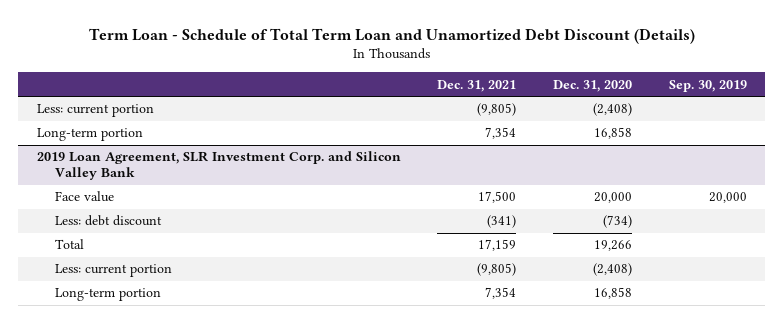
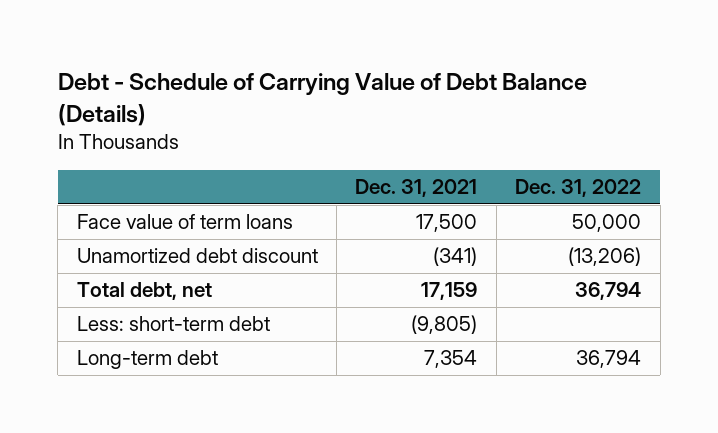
- Term Loan - Schedule of Total Term Loan and Unamortized Debt Discount (Details)
+ Debt - Schedule of Carrying Value of Debt Balance (Details)
- | Dec. 31, 2021 | Dec. 31, 2020 | Sep. 30, 2019
+ | Dec. 31, 2021 | Dec. 31, 2022
- Less: current portion | (9,805) | (2,408) |
- Long-term portion | 7,354 | 16,858 |
- 2019 Loan Agreement, SLR Investment Corp. and Silicon Valley Bank
- Face value | 17,500 | 20,000 | 20,000
- Less: debt discount | (341) | (734) |
- Total | 17,159 | 19,266 |
- Less: current portion | (9,805) | (2,408) |
- Long-term portion | 7,354 | 16,858 |
+ Face value of term loans | 17,500 | 50,000
+ Unamortized debt discount | (341) | (13,206)
+ Total debt, net | 17,159 | 36,794
+ Less: short-term debt | (9,805) |
+ Long-term debt | 7,354 | 36,794

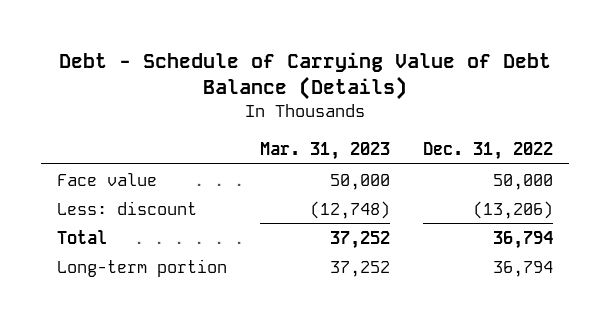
- | Dec. 31, 2021 | Dec. 31, 2022
+ | Mar. 31, 2023 | Dec. 31, 2022
- Face value of term loans | 17,500 | 50,000
- Unamortized debt discount | (341) | (13,206)
- Total debt, net | 17,159 | 36,794
- Less: short-term debt | (9,805) |
- Long-term debt | 7,354 | 36,794
+ Face value | 50,000 | 50,000
+ Less: discount | (12,748) | (13,206)
+ Total | 37,252 | 36,794
+ Long-term portion | 37,252 | 36,794

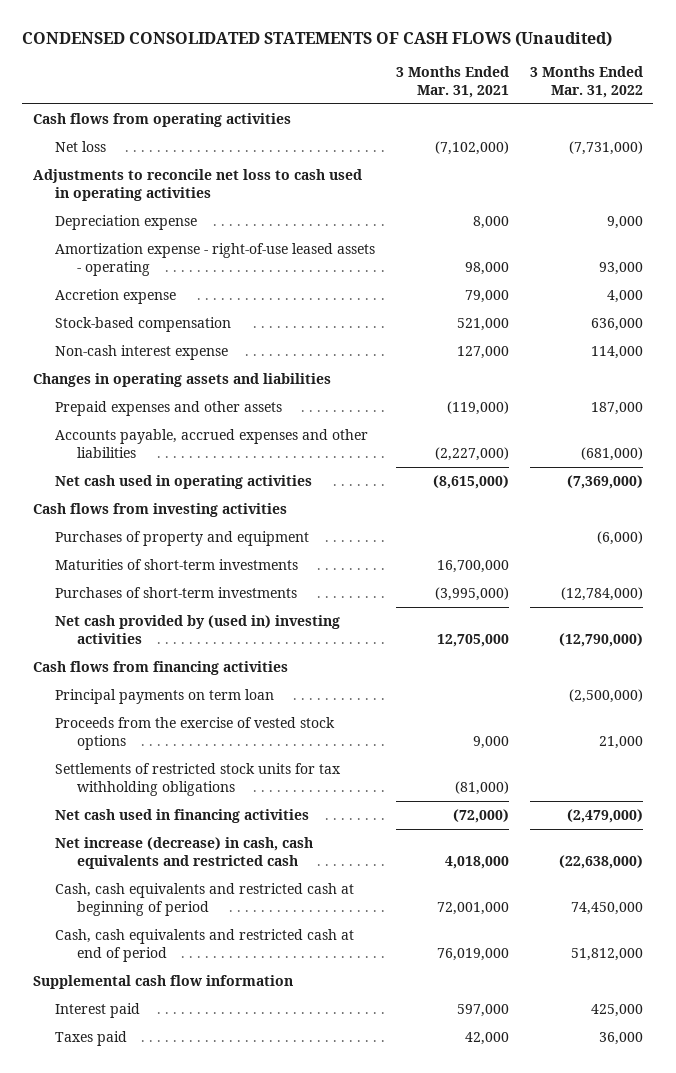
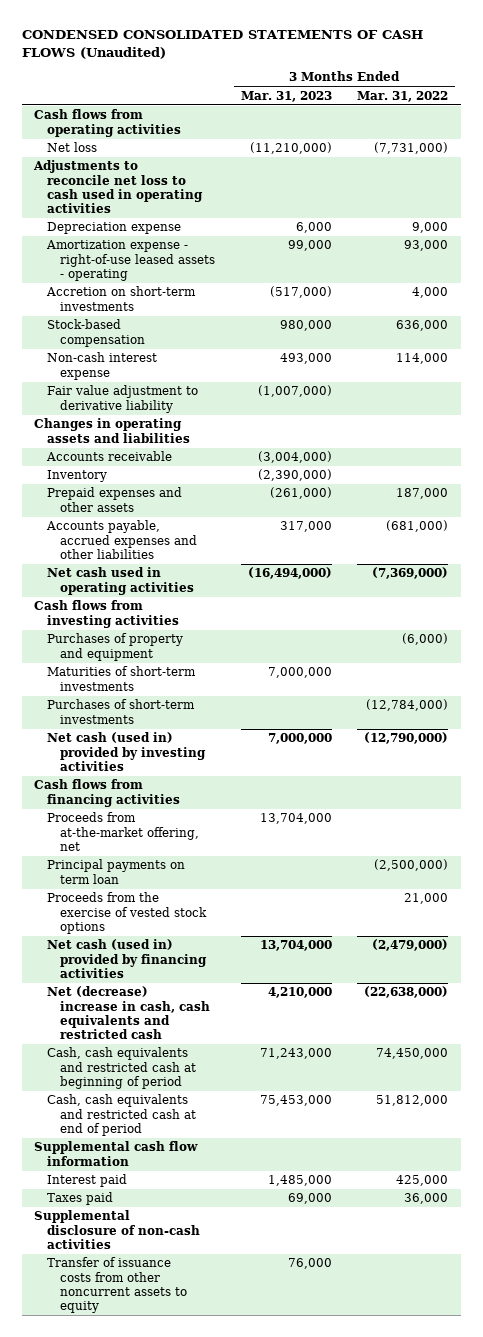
- | 3 Months Ended Mar. 31, 2021 | 3 Months Ended Mar. 31, 2022
+ | 3 Months Ended Mar. 31, 2023 | 3 Months Ended Mar. 31, 2022
- Accretion expense | 79,000 | 4,000
+ Accretion on short-term investments | (517,000) | 4,000
+ Fair value adjustment to derivative liability | (1,007,000) |
+ Accounts receivable | (3,004,000) |
+ Inventory | (2,390,000) |
- Net cash provided by (used in) investing activities | 12,705,000 | (12,790,000)
+ Net cash (used in) provided by investing activities | 7,000,000 | (12,790,000)
+ Proceeds from at-the-market offering, net | 13,704,000 |
- Settlements of restricted stock units for tax withholding obligations | (81,000) |
- Net cash used in financing activities | (72,000) | (2,479,000)
- Net increase (decrease) in cash, cash equivalents and restricted cash | 4,018,000 | (22,638,000)
+ Net cash (used in) provided by financing activities | 13,704,000 | (2,479,000)
+ Net (decrease) increase in cash, cash equivalents and restricted cash | 4,210,000 | (22,638,000)
+ Supplemental disclosure of non-cash activities
+ Transfer of issuance costs from other noncurrent assets to equity | 76,000 |

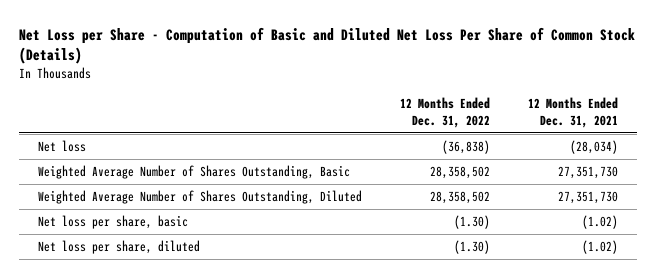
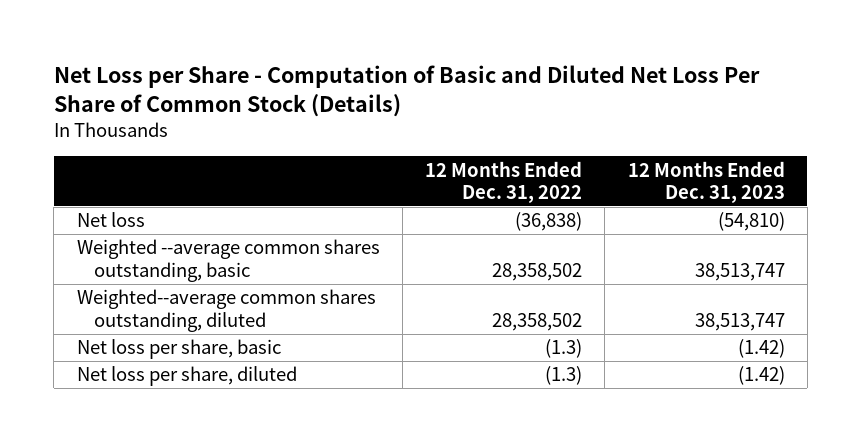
- | 12 Months Ended Dec. 31, 2022 | 12 Months Ended Dec. 31, 2021
+ | 12 Months Ended Dec. 31, 2022 | 12 Months Ended Dec. 31, 2023
- Weighted Average Number of Shares Outstanding, Basic | 28,358,502 | 27,351,730
- Weighted Average Number of Shares Outstanding, Diluted | 28,358,502 | 27,351,730
- Net loss per share, basic | (1.30) | (1.02)
- Net loss per share, diluted | (1.30) | (1.02)
+ Weighted --average common shares outstanding, basic | 28,358,502 | 38,513,747
+ Weighted--average common shares outstanding, diluted | 28,358,502 | 38,513,747
+ Net loss per share, basic | (1.3) | (1.42)
+ Net loss per share, diluted | (1.3) | (1.42)

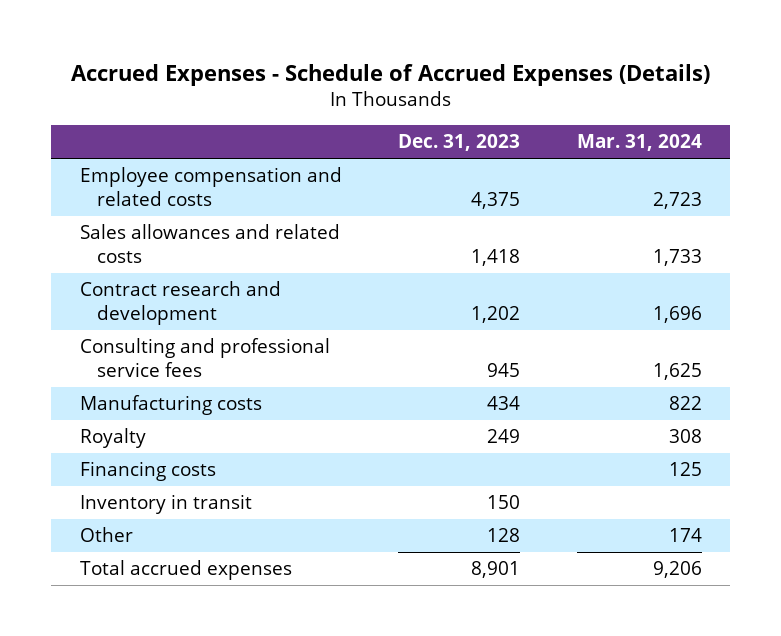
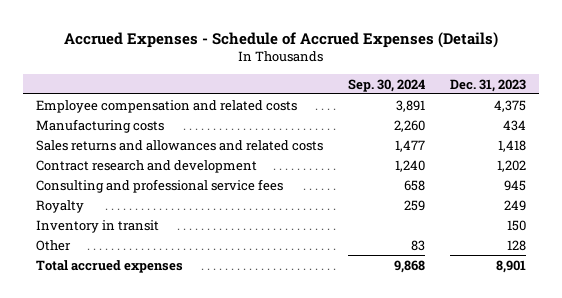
- | Dec. 31, 2023 | Mar. 31, 2024
+ | Sep. 30, 2024 | Dec. 31, 2023
- Sales allowances and related costs | 1,418 | 1,733
moved up: Manufacturing costs | 2,260 | 434
+ Sales returns and allowances and related costs | 1,477 | 1,418
- Financing costs | | 125

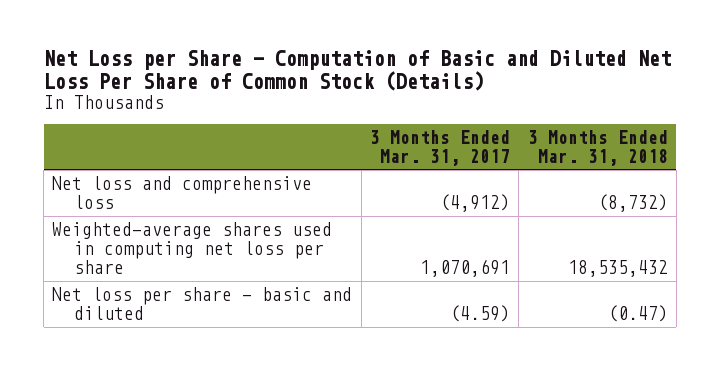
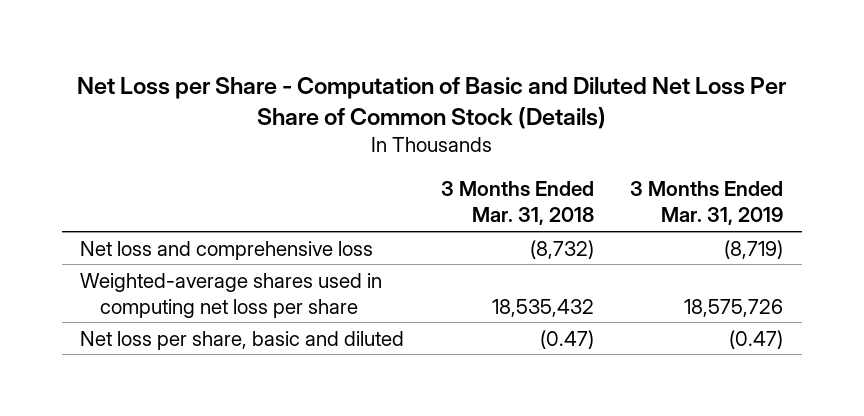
- | 3 Months Ended Mar. 31, 2017 | 3 Months Ended Mar. 31, 2018
+ | 3 Months Ended Mar. 31, 2018 | 3 Months Ended Mar. 31, 2019
- Net loss per share - basic and diluted | (4.59) | (0.47)
+ Net loss per share, basic and diluted | (0.47) | (0.47)

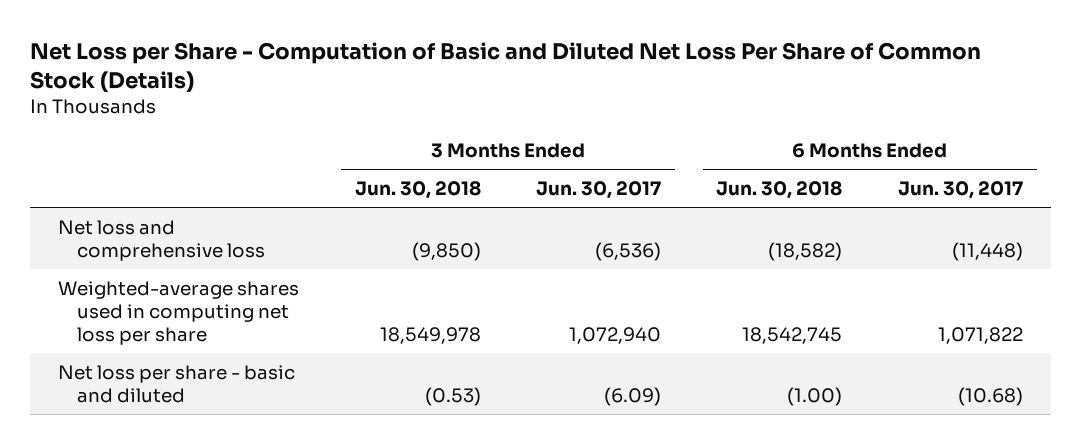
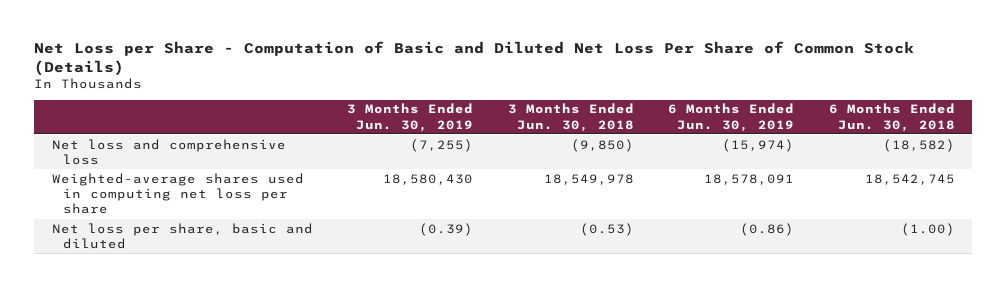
- | 3 Months Ended Jun. 30, 2018 | 3 Months Ended Jun. 30, 2017 | 6 Months Ended Jun. 30, 2018 | 6 Months Ended Jun. 30, 2017
+ | 3 Months Ended Jun. 30, 2019 | 3 Months Ended Jun. 30, 2018 | 6 Months Ended Jun. 30, 2019 | 6 Months Ended Jun. 30, 2018
- Net loss per share - basic and diluted | (0.53) | (6.09) | (1.00) | (10.68)
+ Net loss per share, basic and diluted | (0.39) | (0.53) | (0.86) | (1.00)

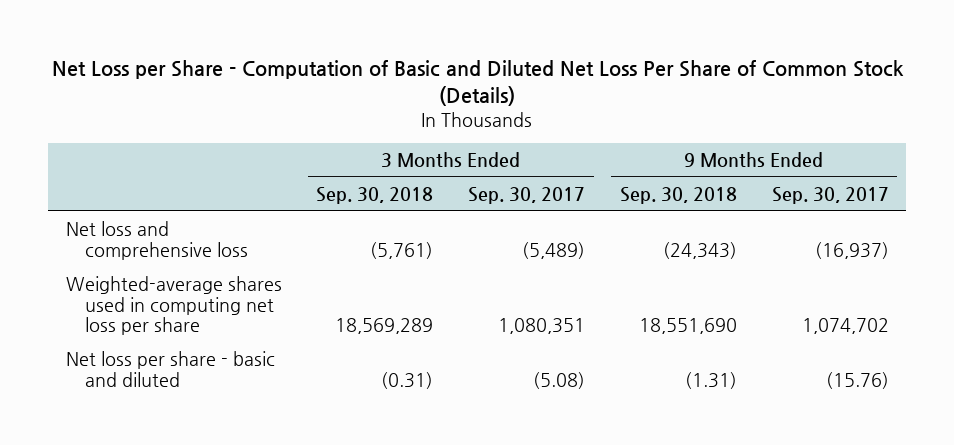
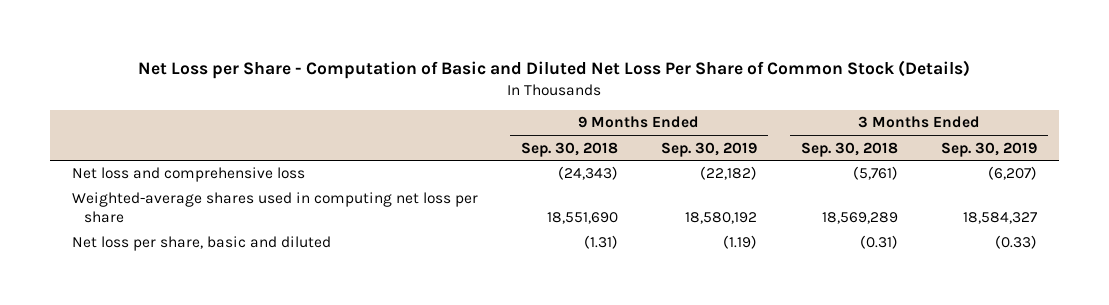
- | 3 Months Ended Sep. 30, 2018 | 3 Months Ended Sep. 30, 2017 | 9 Months Ended Sep. 30, 2018 | 9 Months Ended Sep. 30, 2017
+ | 9 Months Ended Sep. 30, 2018 | 9 Months Ended Sep. 30, 2019 | 3 Months Ended Sep. 30, 2018 | 3 Months Ended Sep. 30, 2019
- Net loss per share - basic and diluted | (0.31) | (5.08) | (1.31) | (15.76)
+ Net loss per share, basic and diluted | (1.31) | (1.19) | (0.31) | (0.33)

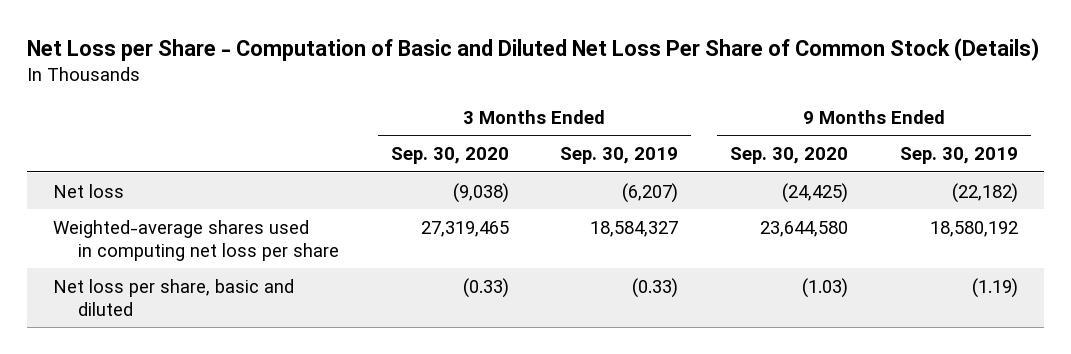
- | 9 Months Ended Sep. 30, 2018 | 9 Months Ended Sep. 30, 2019 | 3 Months Ended Sep. 30, 2018 | 3 Months Ended Sep. 30, 2019
+ | 3 Months Ended Sep. 30, 2020 | 3 Months Ended Sep. 30, 2019 | 9 Months Ended Sep. 30, 2020 | 9 Months Ended Sep. 30, 2019
- Net loss and comprehensive loss | (24,343) | (22,182) | (5,761) | (6,207)
+ Net loss | (9,038) | (6,207) | (24,425) | (22,182)

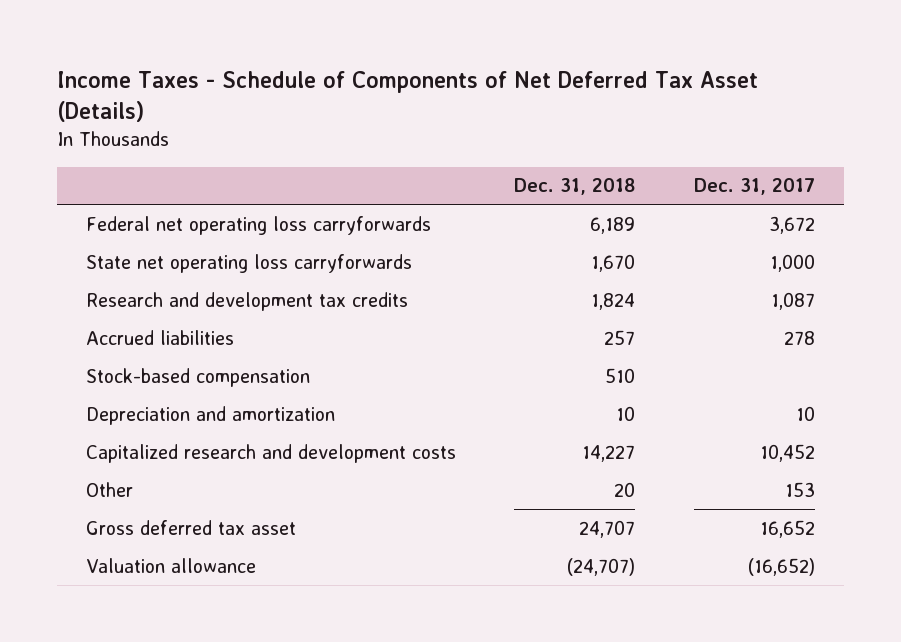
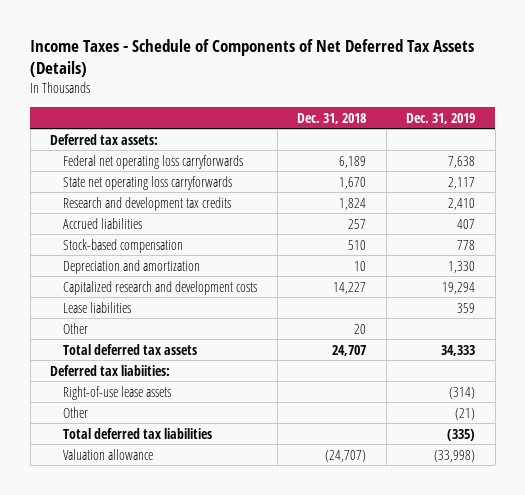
- Income Taxes - Schedule of Components of Net Deferred Tax Asset (Details)
+ Income Taxes - Schedule of Components of Net Deferred Tax Assets (Details)
- | Dec. 31, 2018 | Dec. 31, 2017
+ | Dec. 31, 2018 | Dec. 31, 2019
+ Deferred tax assets:
+ Lease liabilities | | 359
- Gross deferred tax asset | 24,707 | 16,652
+ Total deferred tax assets | 24,707 | 34,333
+ Deferred tax liabiities:
+ Right-of-use lease assets | | (314)
+ Other | | (21)
+ Total deferred tax liabilities | | (335)

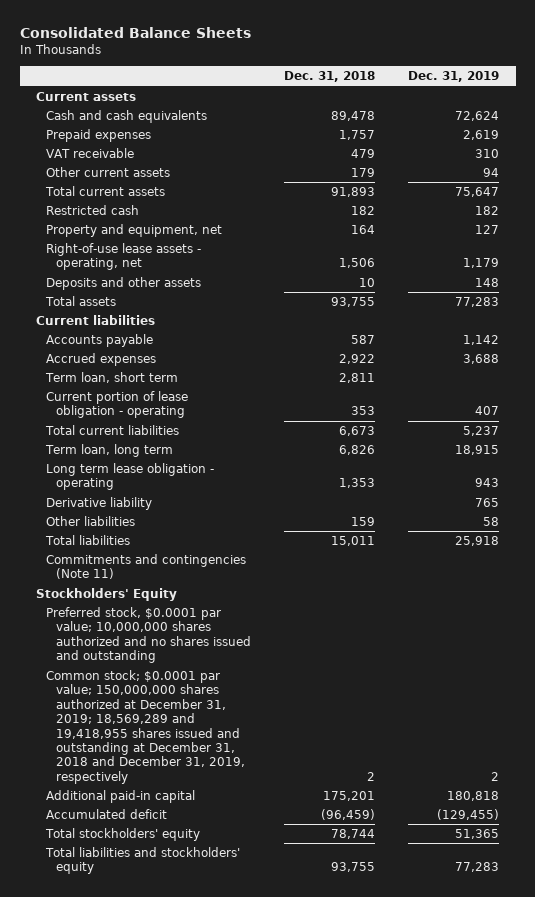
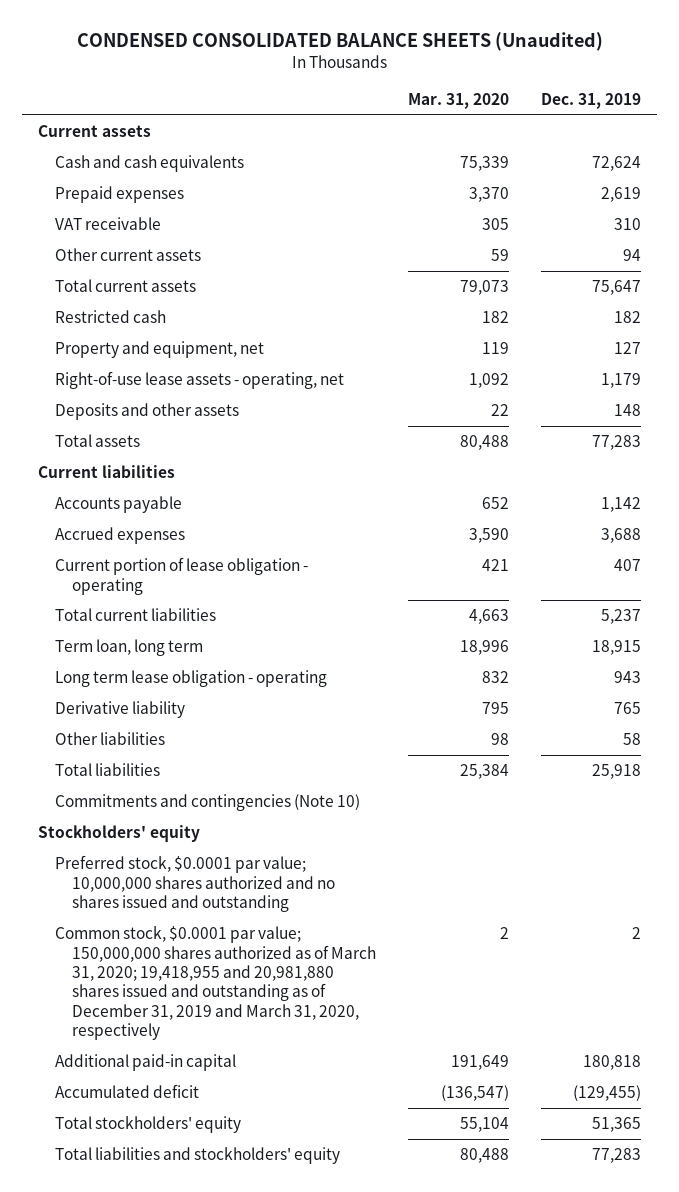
- Consolidated Balance Sheets
+ CONDENSED CONSOLIDATED BALANCE SHEETS (Unaudited)
- | Dec. 31, 2018 | Dec. 31, 2019
+ | Mar. 31, 2020 | Dec. 31, 2019
- Term loan, short term | 2,811 |
- Commitments and contingencies (Note 11)
- Stockholders' Equity
+ Commitments and contingencies (Note 10)
+ Stockholders' equity
- Common stock; $0.0001 par value; 150,000,000 shares authorized at December 31, 2019; 18,569,289 and 19,418,955 shares issued and outstanding at December 31, 2018 and December 31, 2019, respectively | 2 | 2
+ Common stock, $0.0001 par value; 150,000,000 shares authorized as of March 31, 2020; 19,418,955 and 20,981,880 shares issued and outstanding as of December 31, 2019 and March 31, 2020, respectively | 2 | 2

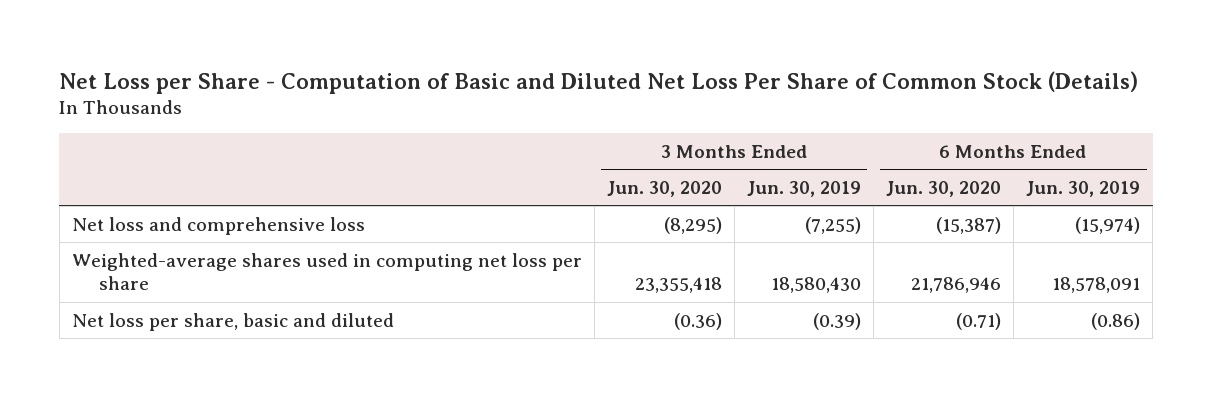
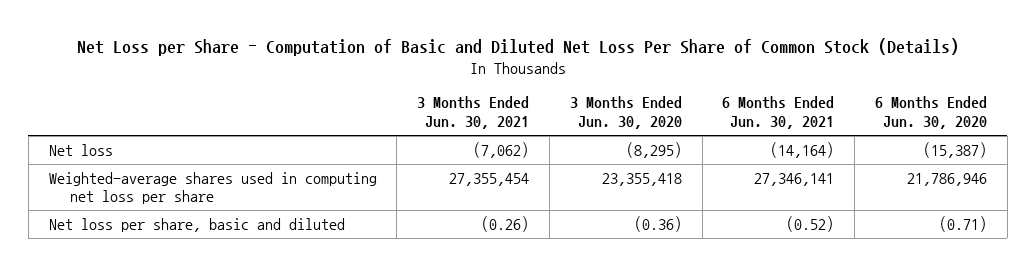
- | 3 Months Ended Jun. 30, 2020 | 3 Months Ended Jun. 30, 2019 | 6 Months Ended Jun. 30, 2020 | 6 Months Ended Jun. 30, 2019
+ | 3 Months Ended Jun. 30, 2021 | 3 Months Ended Jun. 30, 2020 | 6 Months Ended Jun. 30, 2021 | 6 Months Ended Jun. 30, 2020
- Net loss and comprehensive loss | (8,295) | (7,255) | (15,387) | (15,974)
+ Net loss | (7,062) | (8,295) | (14,164) | (15,387)

